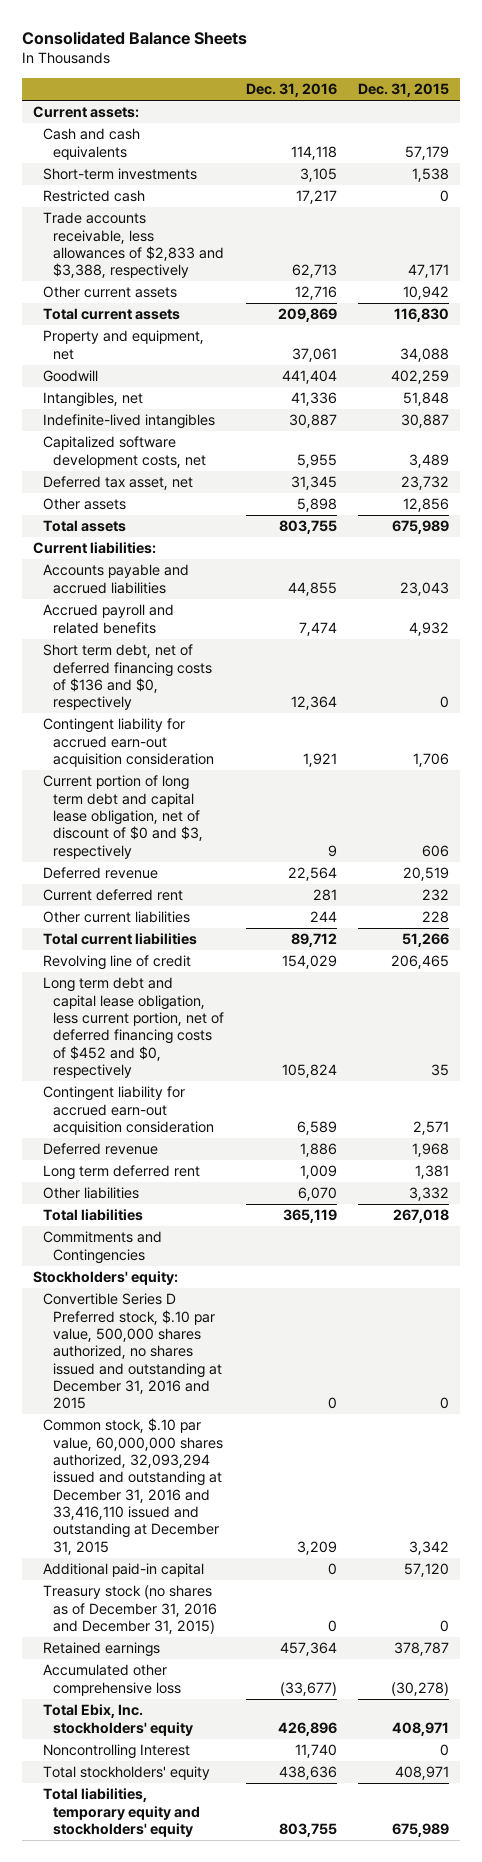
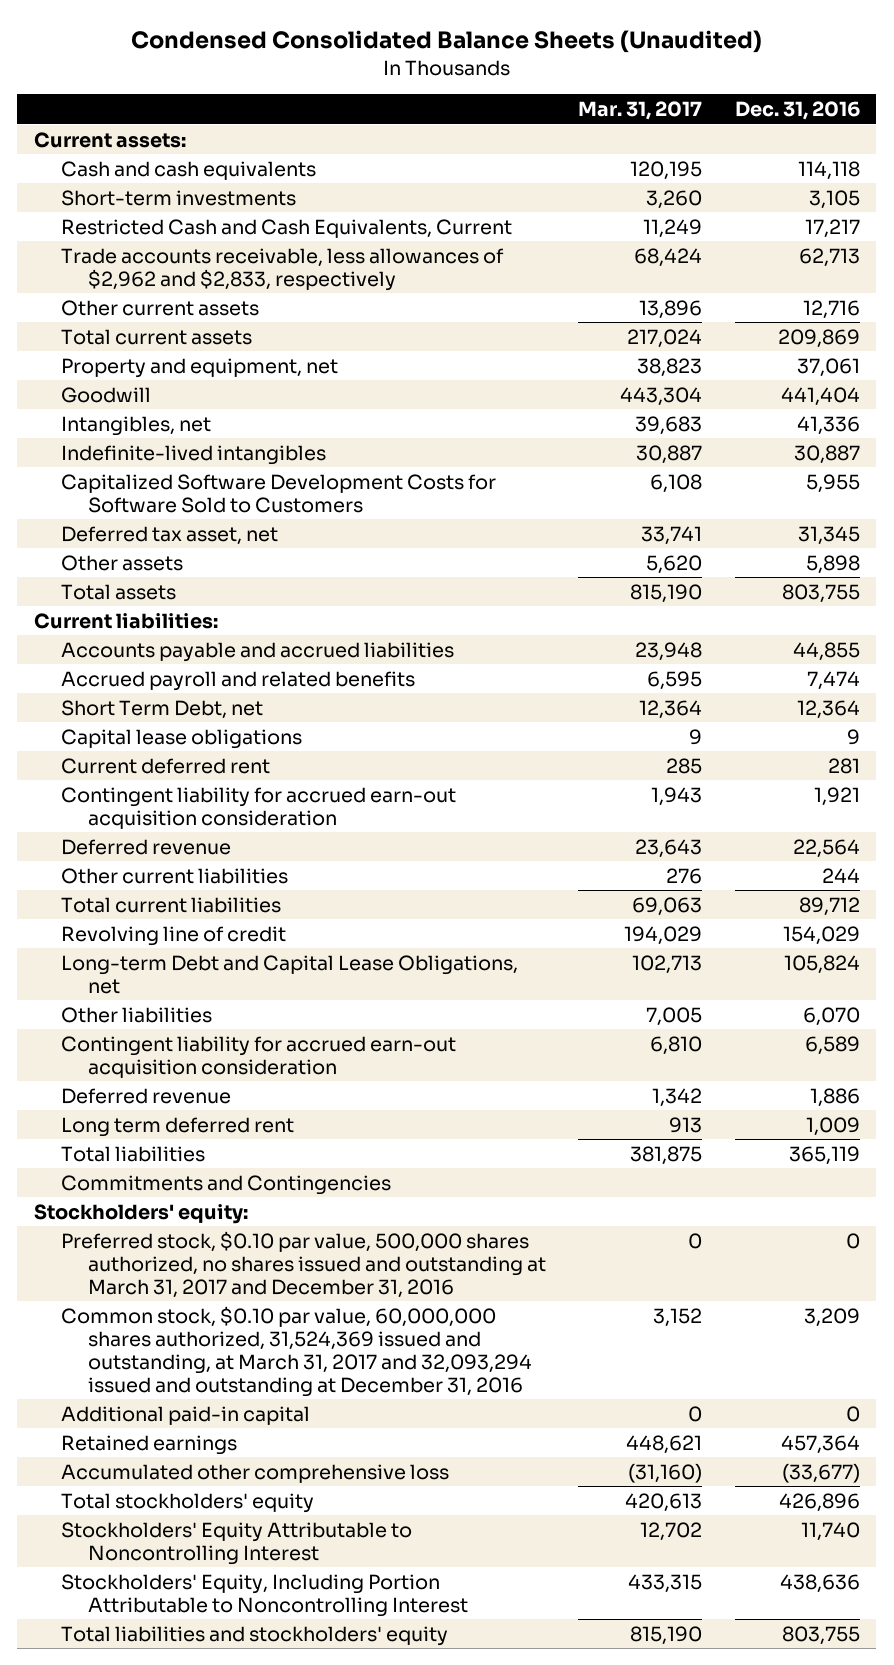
- Consolidated Balance Sheets
+ Condensed Consolidated Balance Sheets (Unaudited)
- | Dec. 31, 2016 | Dec. 31, 2015
+ | Mar. 31, 2017 | Dec. 31, 2016
- Restricted cash | 17,217 | 0
- Trade accounts receivable, less allowances of $2,833 and $3,388, respectively | 62,713 | 47,171
+ Restricted Cash and Cash Equivalents, Current | 11,249 | 17,217
+ Trade accounts receivable, less allowances of $2,962 and $2,833, respectively | 68,424 | 62,713
- Capitalized software development costs, net | 5,955 | 3,489
+ Capitalized Software Development Costs for Software Sold to Customers | 6,108 | 5,955
- Short term debt, net of deferred financing costs of $136 and $0, respectively | 12,364 | 0
+ Short Term Debt, net | 12,364 | 12,364
+ Capital lease obligations | 9 | 9
moved up: Current deferred rent | 285 | 281
- Current portion of long term debt and capital lease obligation, net of discount of $0 and $3, respectively | 9 | 606
- Long term debt and capital lease obligation, less current portion, net of deferred financing costs of $452 and $0, respectively | 105,824 | 35
+ Long-term Debt and Capital Lease Obligations, net | 102,713 | 105,824
moved up: Other liabilities | 7,005 | 6,070
- Convertible Series D Preferred stock, $.10 par value, 500,000 shares authorized, no shares issued and outstanding at December 31, 2016 and 2015 | 0 | 0
- Common stock, $.10 par value, 60,000,000 shares authorized, 32,093,294 issued and outstanding at December 31, 2016 and 33,416,110 issued and outstanding at December 31, 2015 | 3,209 | 3,342
+ Preferred stock, $0.10 par value, 500,000 shares authorized, no shares issued and outstanding at March 31, 2017 and December 31, 2016 | 0 | 0
+ Common stock, $0.10 par value, 60,000,000 shares authorized, 31,524,369 issued and outstanding, at March 31, 2017 and 32,093,294 issued and outstanding at December 31, 2016 | 3,152 | 3,209
- Treasury stock (no shares as of December 31, 2016 and December 31, 2015) | 0 | 0
- Total Ebix, Inc. stockholders' equity | 426,896 | 408,971
- Noncontrolling Interest | 11,740 | 0
- Total stockholders' equity | 438,636 | 408,971
- Total liabilities, temporary equity and stockholders' equity | 803,755 | 675,989
+ Total stockholders' equity | 420,613 | 426,896
+ Stockholders' Equity Attributable to Noncontrolling Interest | 12,702 | 11,740
+ Stockholders' Equity, Including Portion Attributable to Noncontrolling Interest | 433,315 | 438,636
+ Total liabilities and stockholders' equity | 815,190 | 803,755

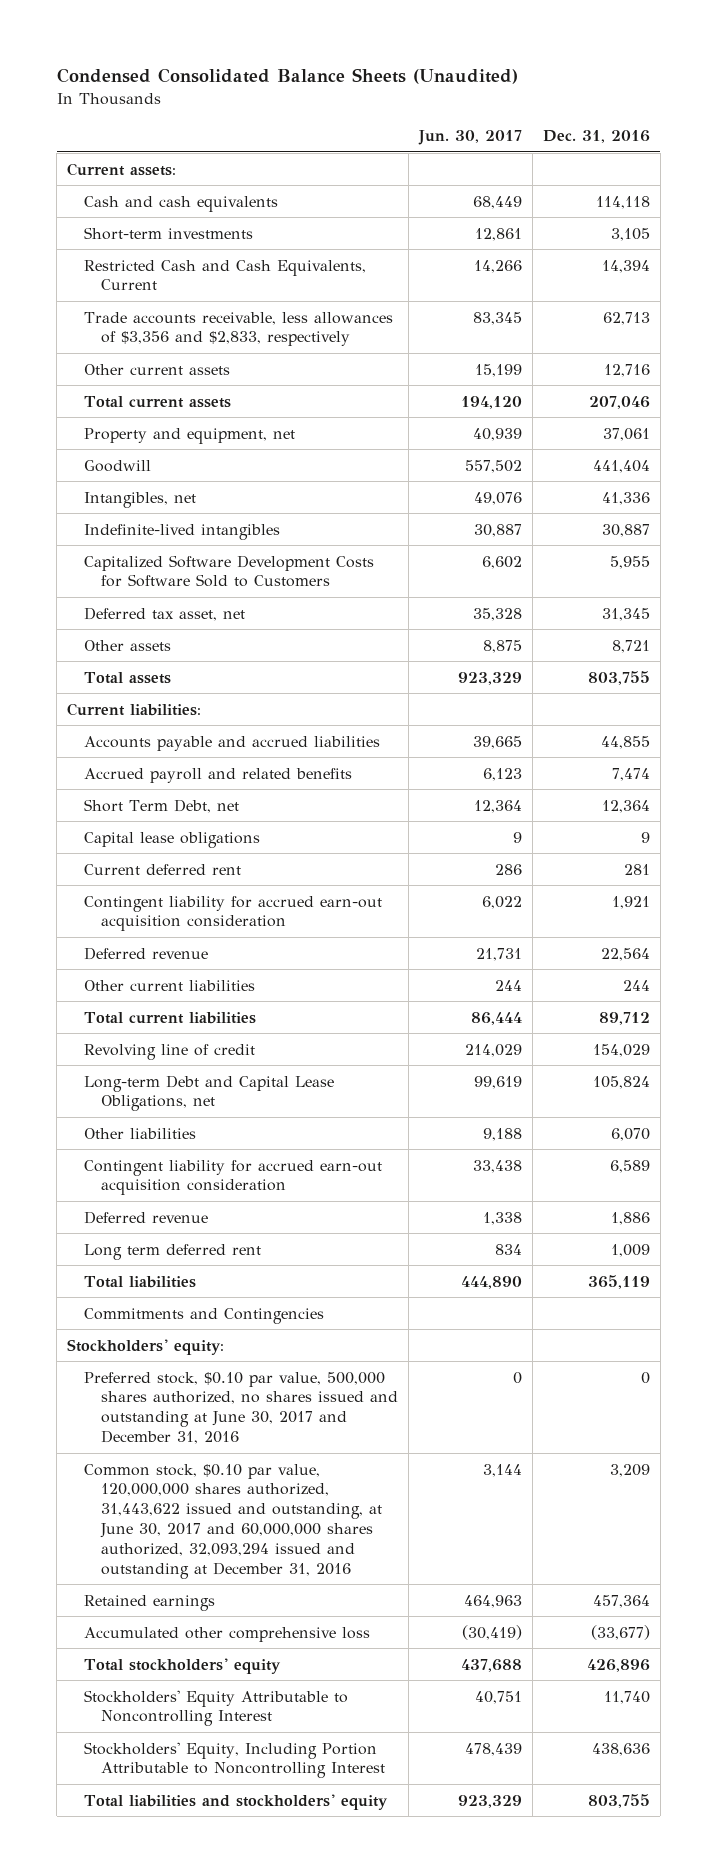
- | Mar. 31, 2017 | Dec. 31, 2016
+ | Jun. 30, 2017 | Dec. 31, 2016
- Restricted Cash and Cash Equivalents, Current | 11,249 | 17,217
- Trade accounts receivable, less allowances of $2,962 and $2,833, respectively | 68,424 | 62,713
+ Restricted Cash and Cash Equivalents, Current | 14,266 | 14,394
+ Trade accounts receivable, less allowances of $3,356 and $2,833, respectively | 83,345 | 62,713
- Total current assets | 217,024 | 209,869
+ Total current assets | 194,120 | 207,046
- Other assets | 5,620 | 5,898
+ Other assets | 8,875 | 8,721
- Preferred stock, $0.10 par value, 500,000 shares authorized, no shares issued and outstanding at March 31, 2017 and December 31, 2016 | 0 | 0
- Common stock, $0.10 par value, 60,000,000 shares authorized, 31,524,369 issued and outstanding, at March 31, 2017 and 32,093,294 issued and outstanding at December 31, 2016 | 3,152 | 3,209
- Additional paid-in capital | 0 | 0
+ Preferred stock, $0.10 par value, 500,000 shares authorized, no shares issued and outstanding at June 30, 2017 and December 31, 2016 | 0 | 0
+ Common stock, $0.10 par value, 120,000,000 shares authorized, 31,443,622 issued and outstanding, at June 30, 2017 and 60,000,000 shares authorized, 32,093,294 issued and outstanding at December 31, 2016 | 3,144 | 3,209

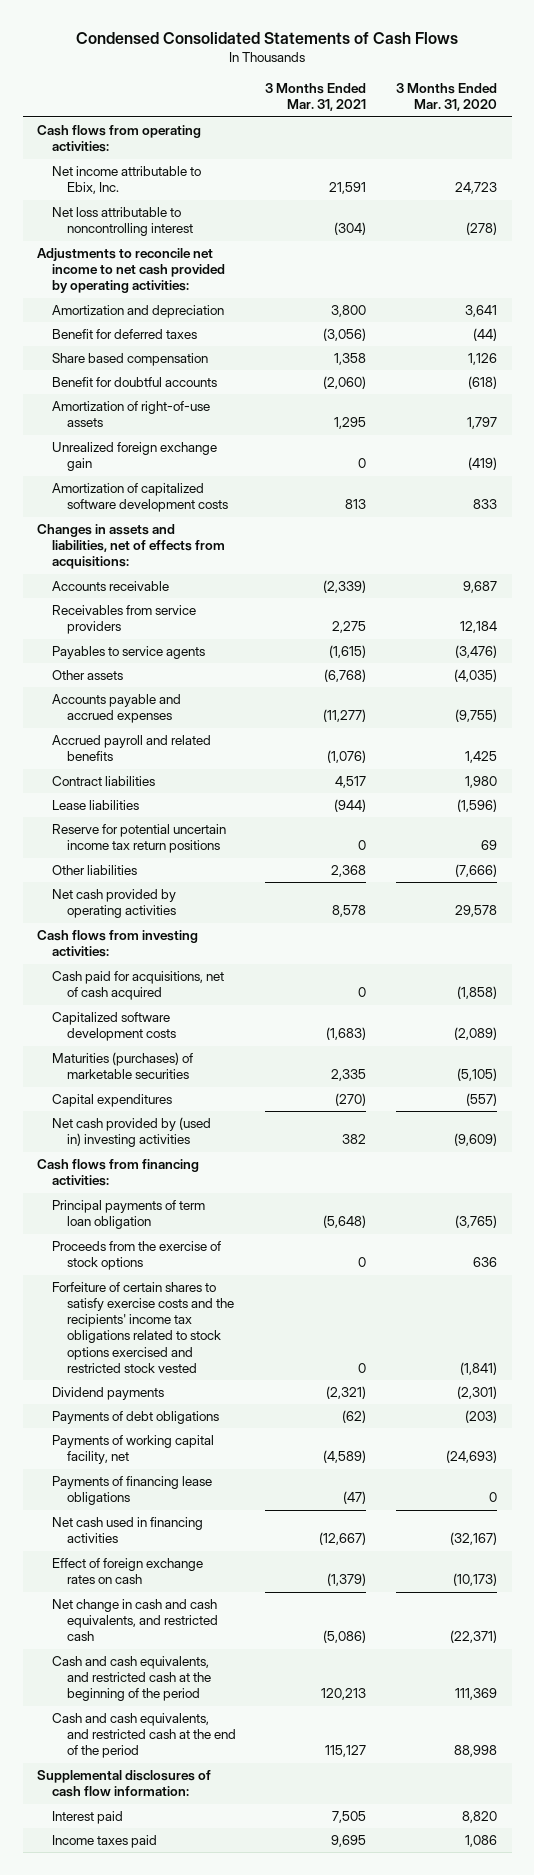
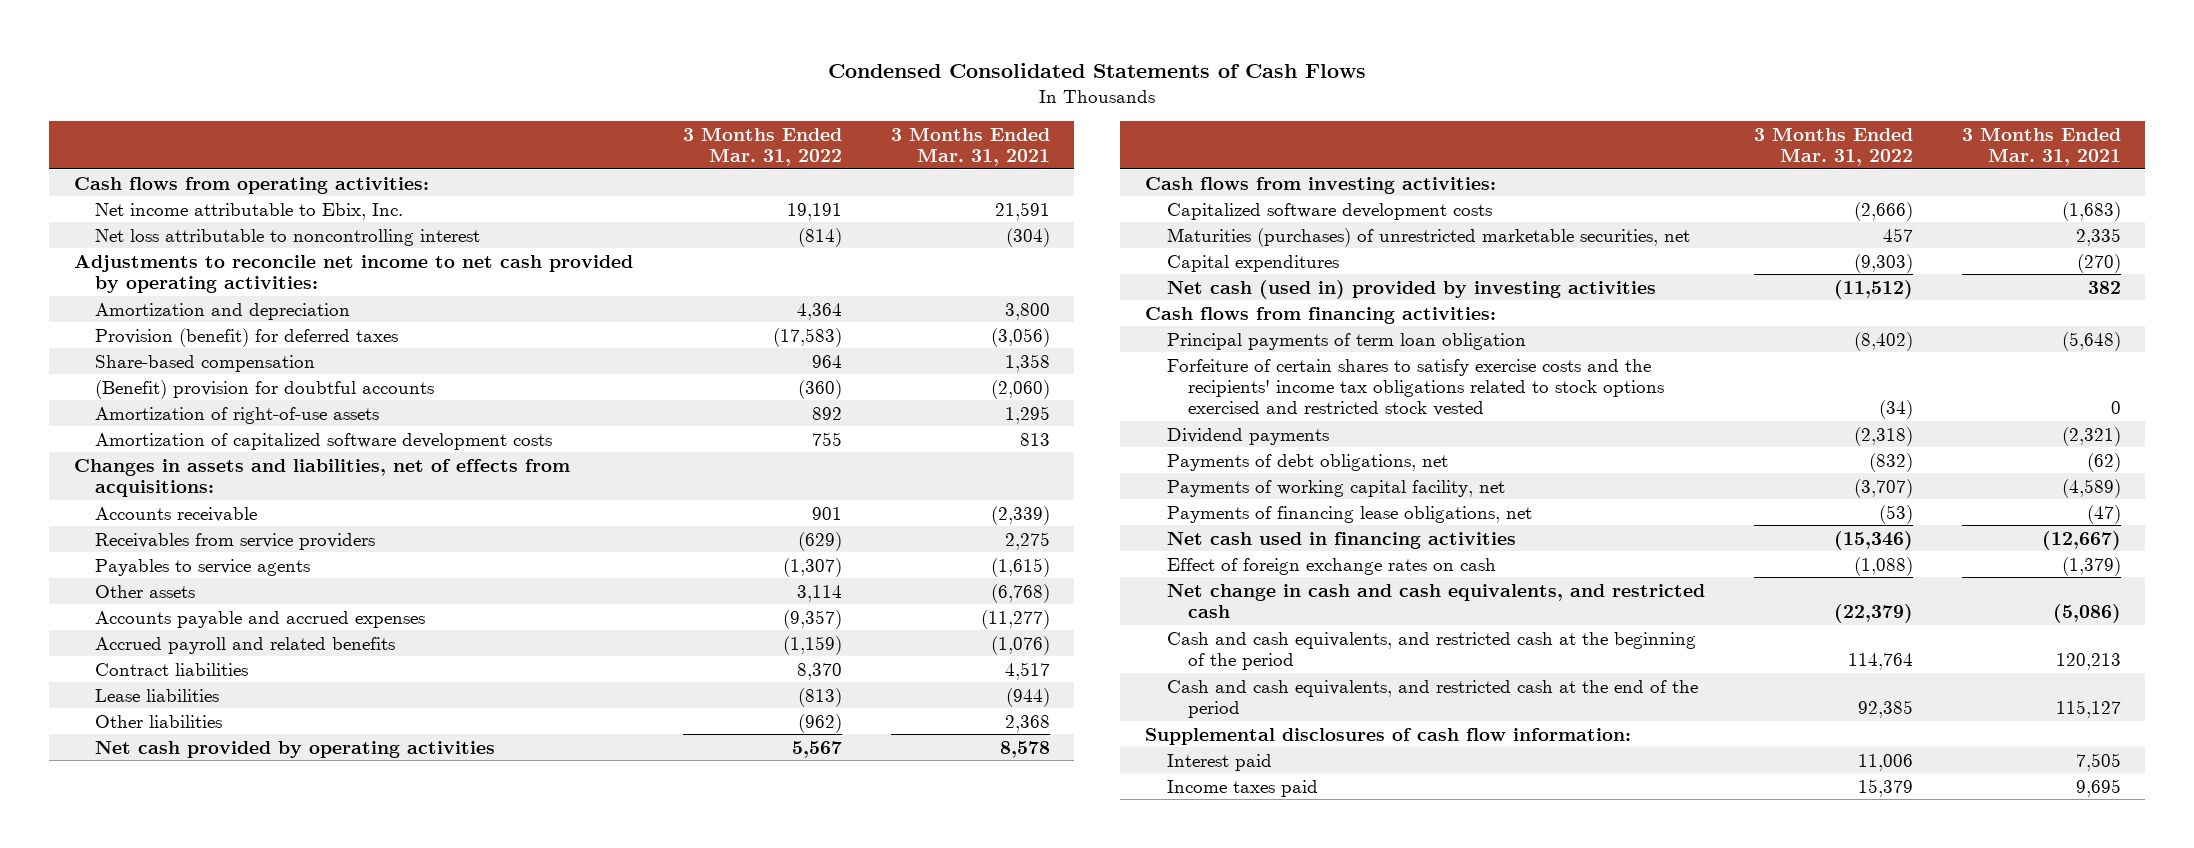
- | 3 Months Ended Mar. 31, 2021 | 3 Months Ended Mar. 31, 2020
+ | 3 Months Ended Mar. 31, 2022 | 3 Months Ended Mar. 31, 2021
- Benefit for deferred taxes | (3,056) | (44)
- Share based compensation | 1,358 | 1,126
- Benefit for doubtful accounts | (2,060) | (618)
+ Provision (benefit) for deferred taxes | (17,583) | (3,056)
+ Share-based compensation | 964 | 1,358
+ (Benefit) provision for doubtful accounts | (360) | (2,060)
- Unrealized foreign exchange gain | 0 | (419)
- Reserve for potential uncertain income tax return positions | 0 | 69
- Cash paid for acquisitions, net of cash acquired | 0 | (1,858)
- Maturities (purchases) of marketable securities | 2,335 | (5,105)
+ Maturities (purchases) of unrestricted marketable securities, net | 457 | 2,335
- Net cash provided by (used in) investing activities | 382 | (9,609)
+ Net cash (used in) provided by investing activities | (11,512) | 382
- Proceeds from the exercise of stock options | 0 | 636
- Payments of debt obligations | (62) | (203)
+ Payments of debt obligations, net | (832) | (62)
- Payments of financing lease obligations | (47) | 0
+ Payments of financing lease obligations, net | (53) | (47)

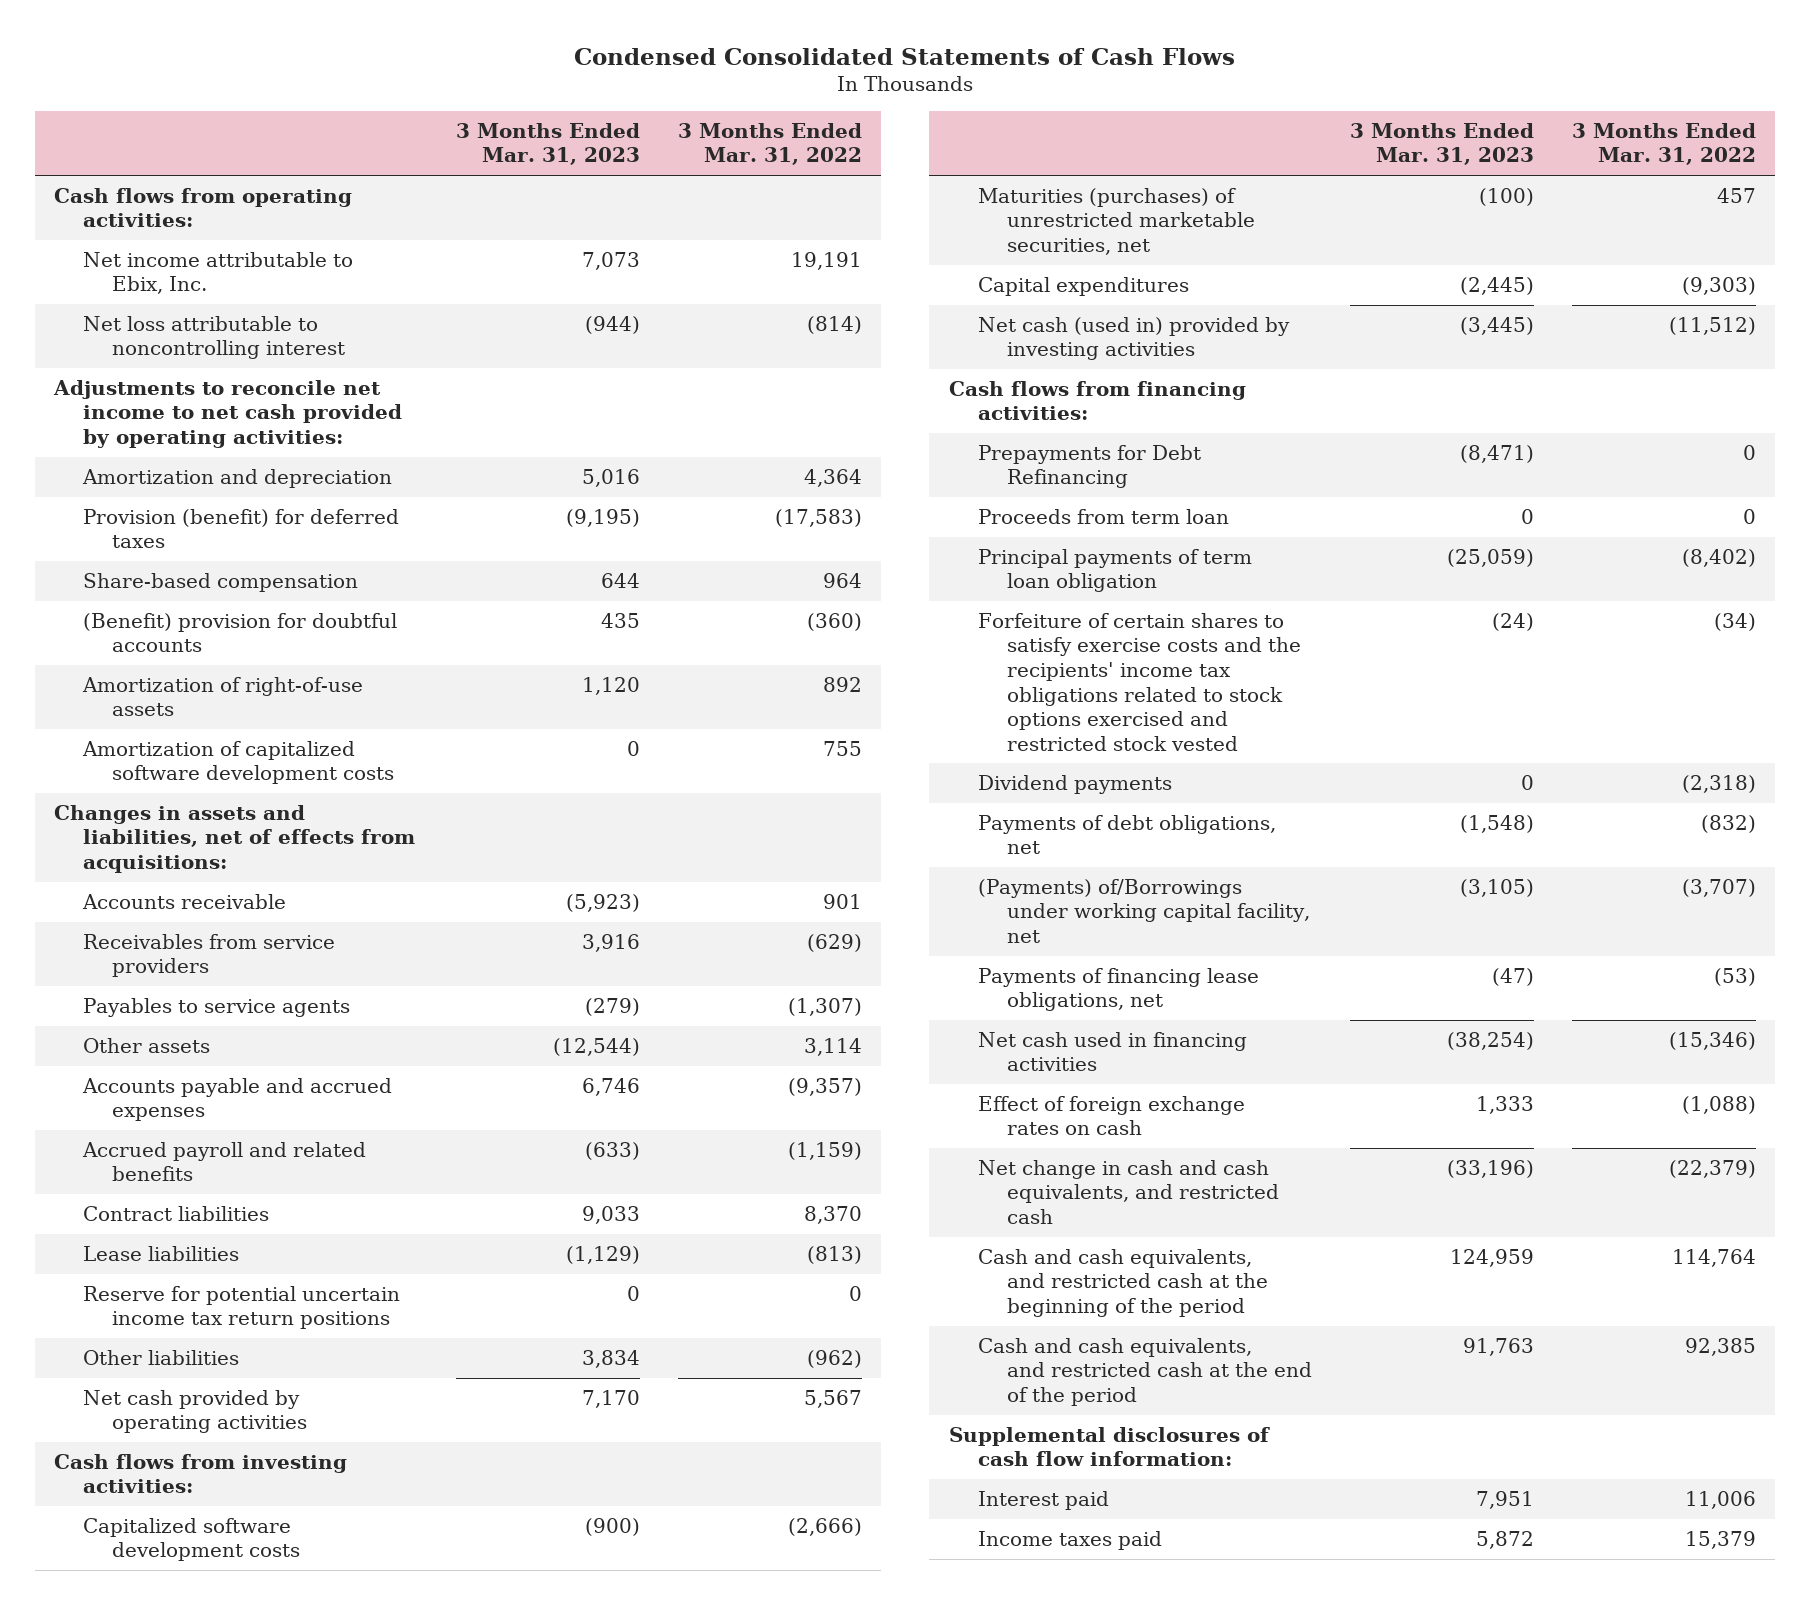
- | 3 Months Ended Mar. 31, 2022 | 3 Months Ended Mar. 31, 2021
+ | 3 Months Ended Mar. 31, 2023 | 3 Months Ended Mar. 31, 2022
+ Reserve for potential uncertain income tax return positions | 0 | 0
+ Prepayments for Debt Refinancing | (8,471) | 0
+ Proceeds from term loan | 0 | 0
- Payments of working capital facility, net | (3,707) | (4,589)
+ (Payments) of/Borrowings under working capital facility, net | (3,105) | (3,707)

